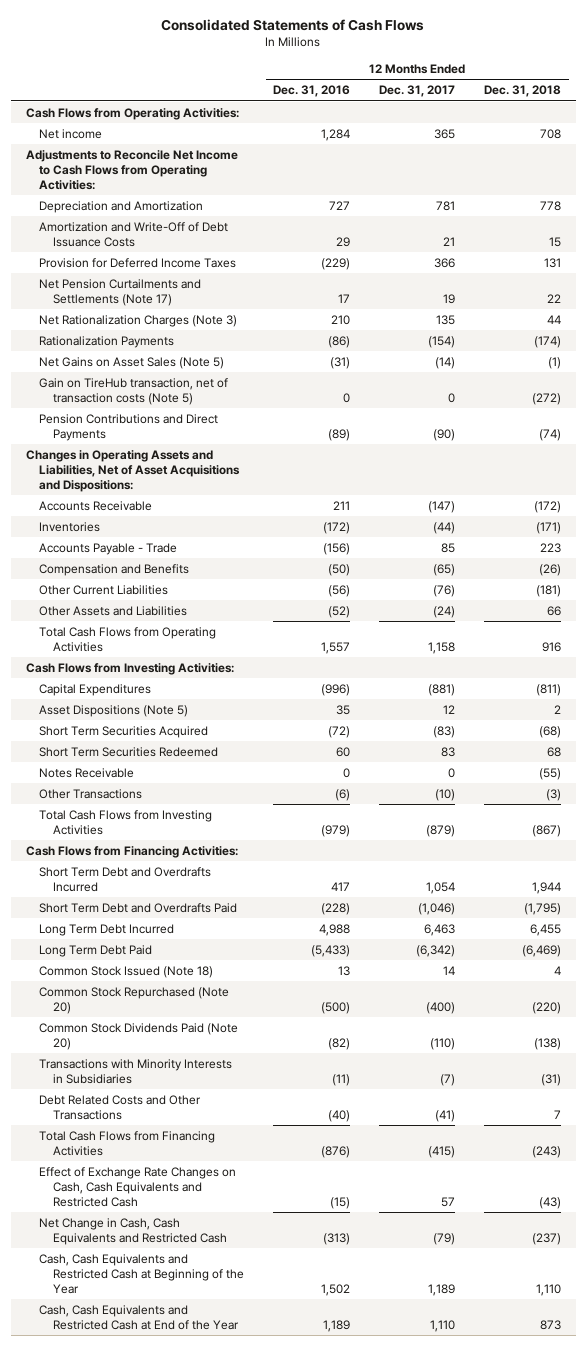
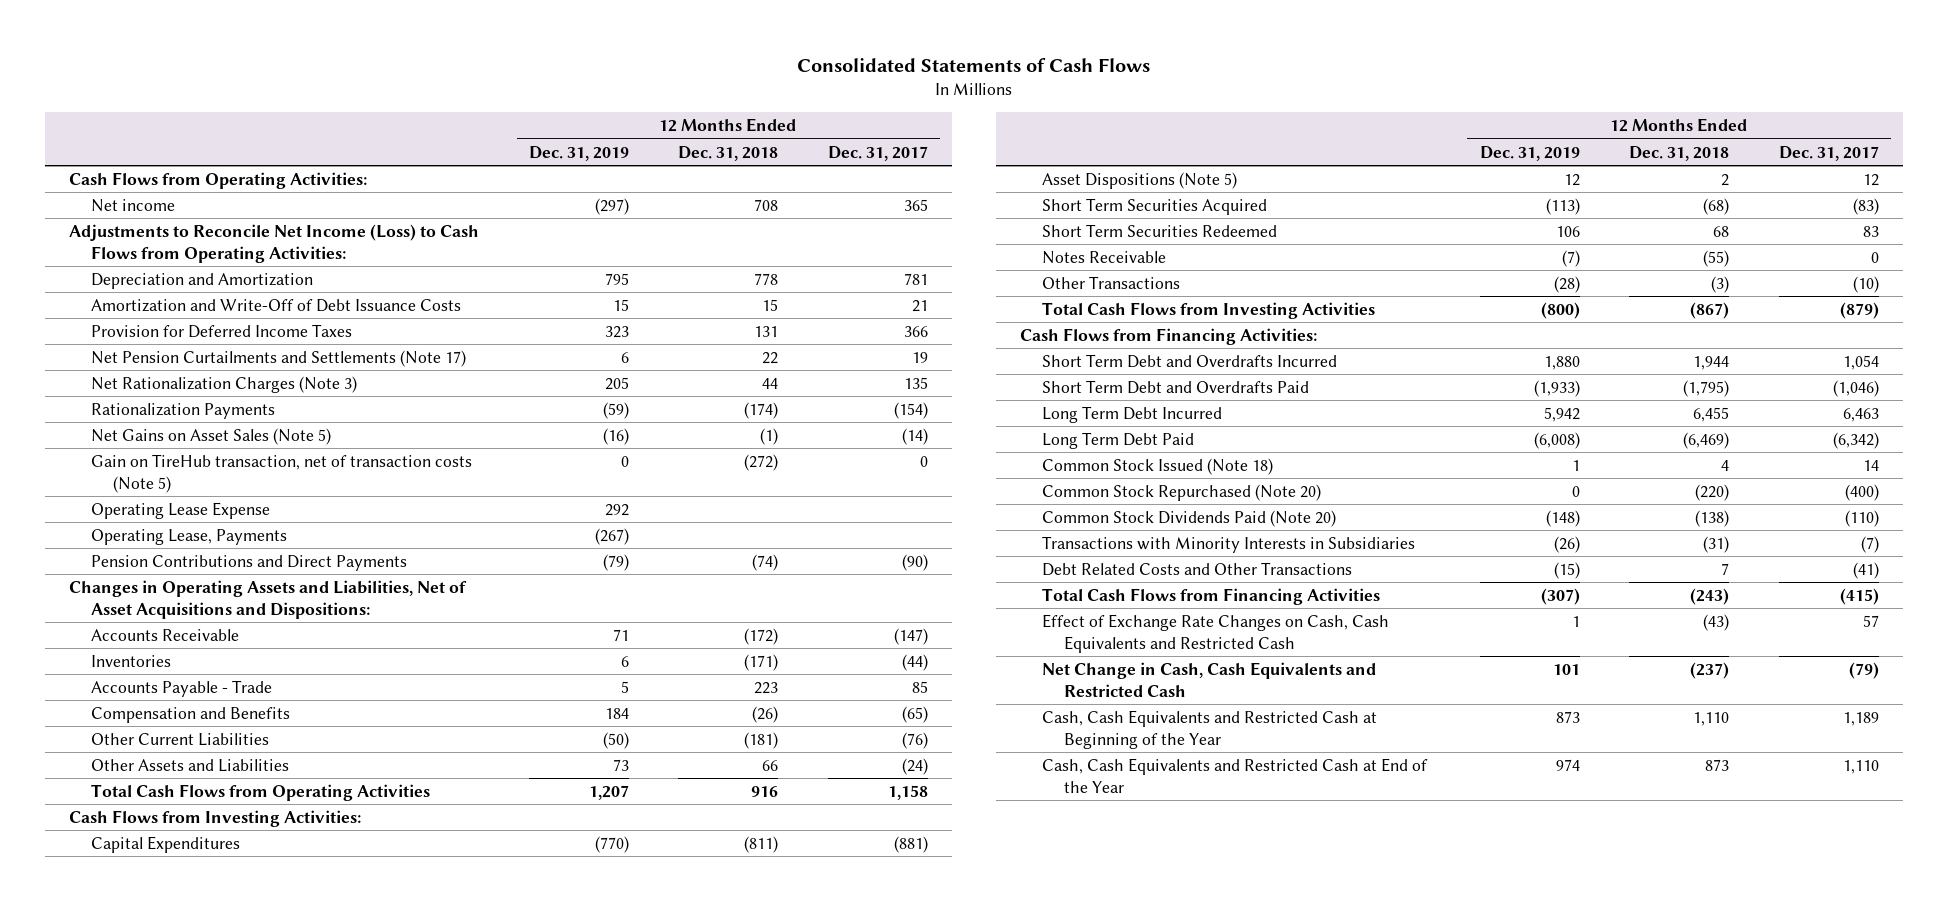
- | 12 Months Ended Dec. 31, 2016 | 12 Months Ended Dec. 31, 2017 | 12 Months Ended Dec. 31, 2018
+ | 12 Months Ended Dec. 31, 2019 | 12 Months Ended Dec. 31, 2018 | 12 Months Ended Dec. 31, 2017
- Adjustments to Reconcile Net Income to Cash Flows from Operating Activities:
+ Adjustments to Reconcile Net Income (Loss) to Cash Flows from Operating Activities:
+ Operating Lease Expense | 292 | |
+ Operating Lease, Payments | (267) | |

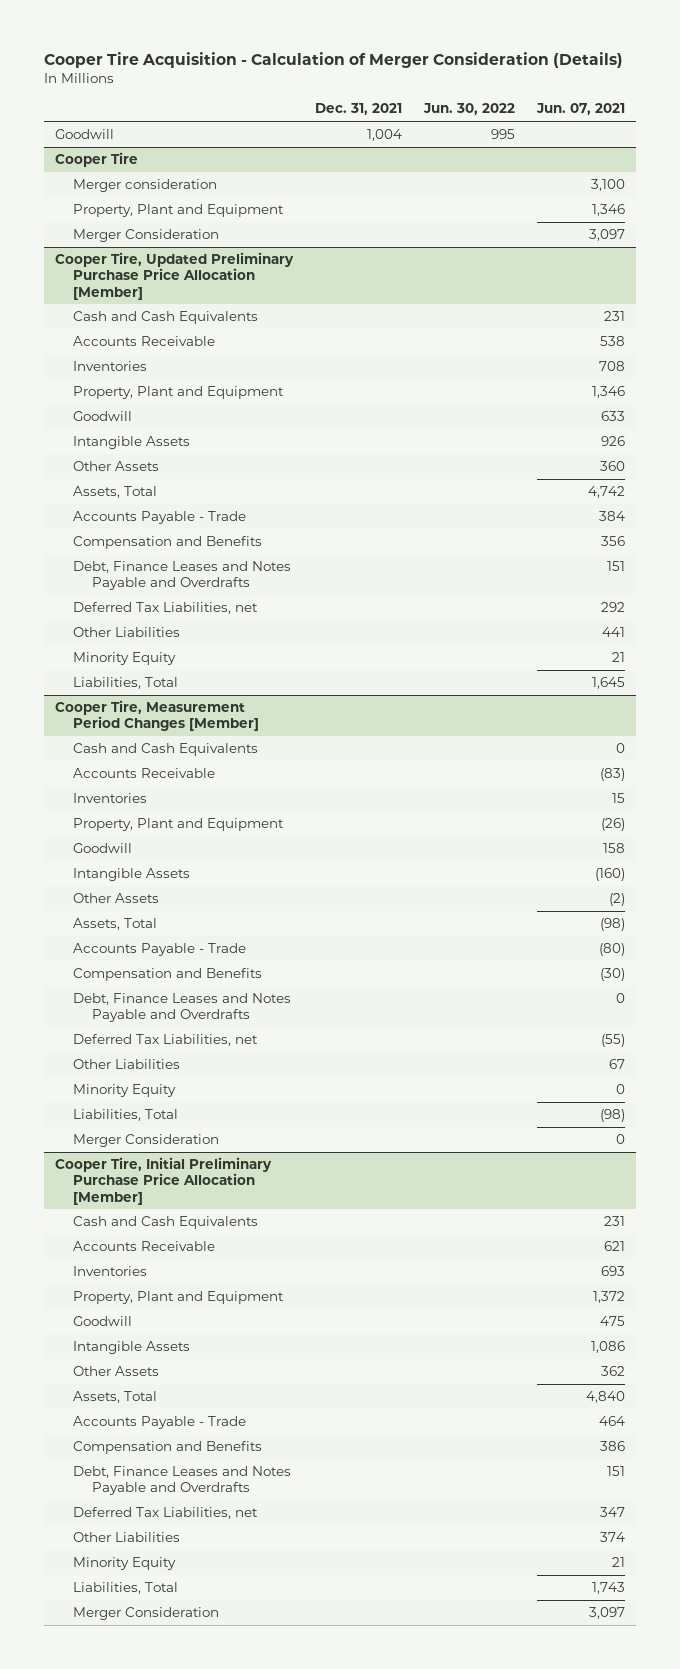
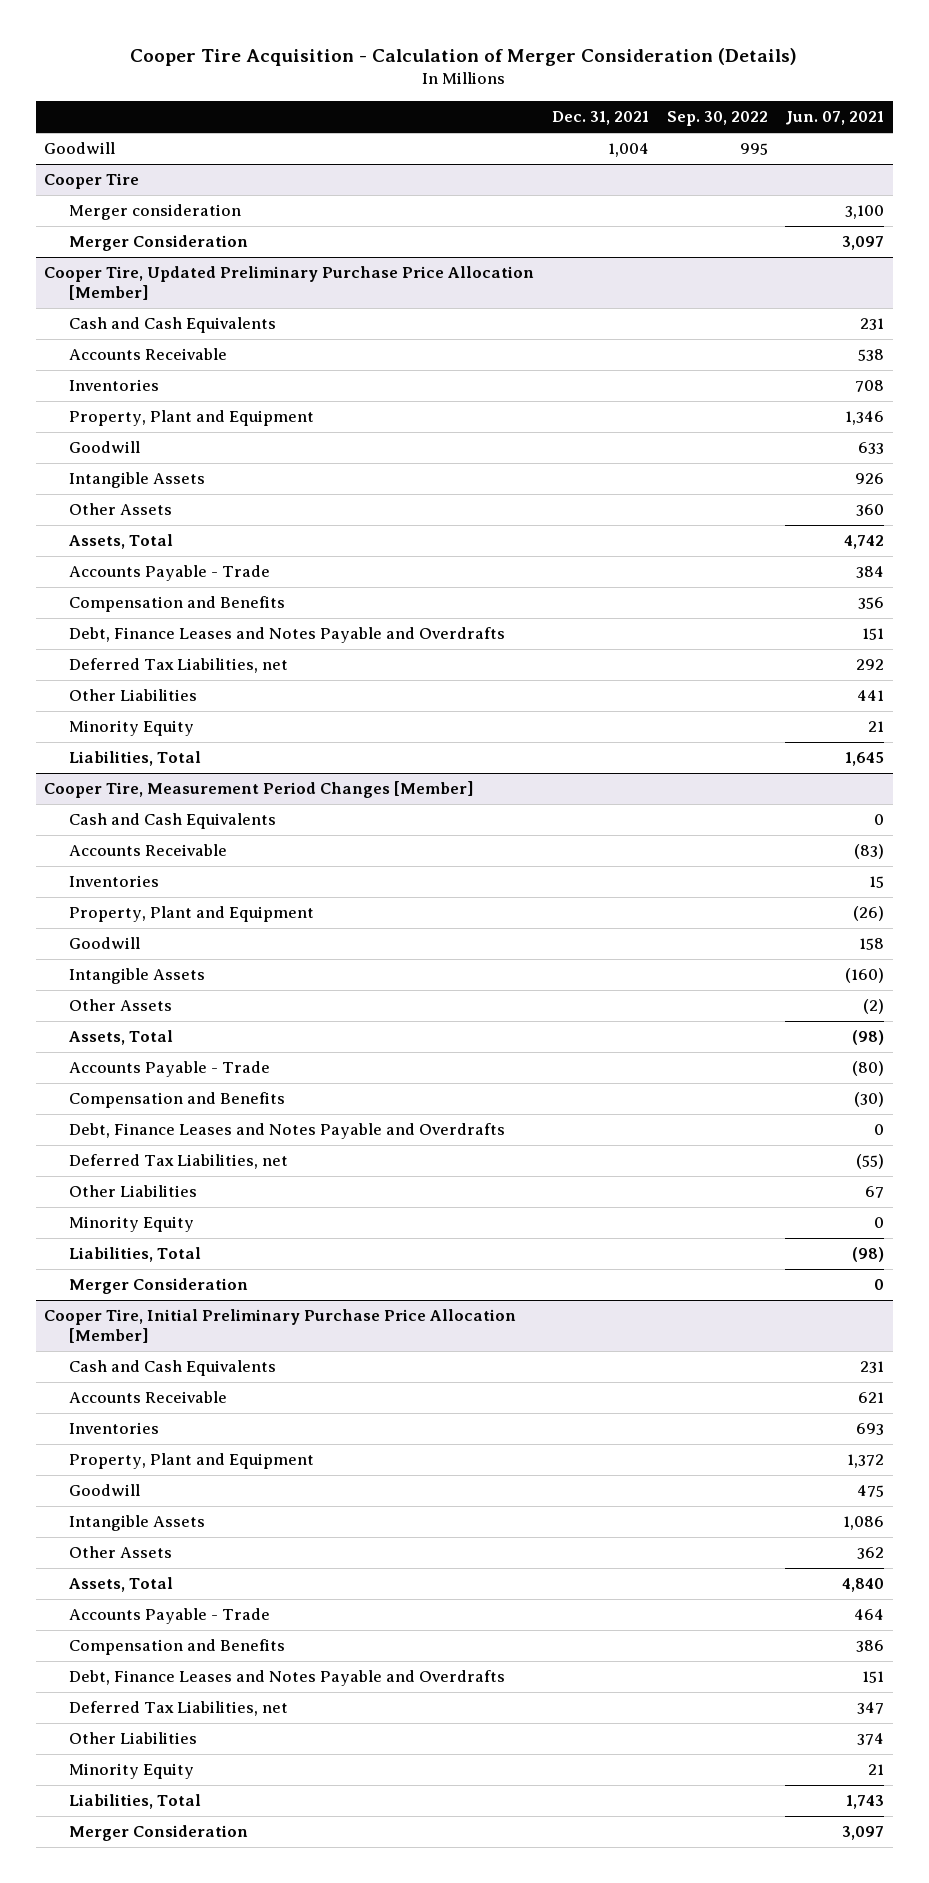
- | Dec. 31, 2021 | Jun. 30, 2022 | Jun. 07, 2021
+ | Dec. 31, 2021 | Sep. 30, 2022 | Jun. 07, 2021
@ Cooper Tire
- Property, Plant and Equipment | | | 1,346

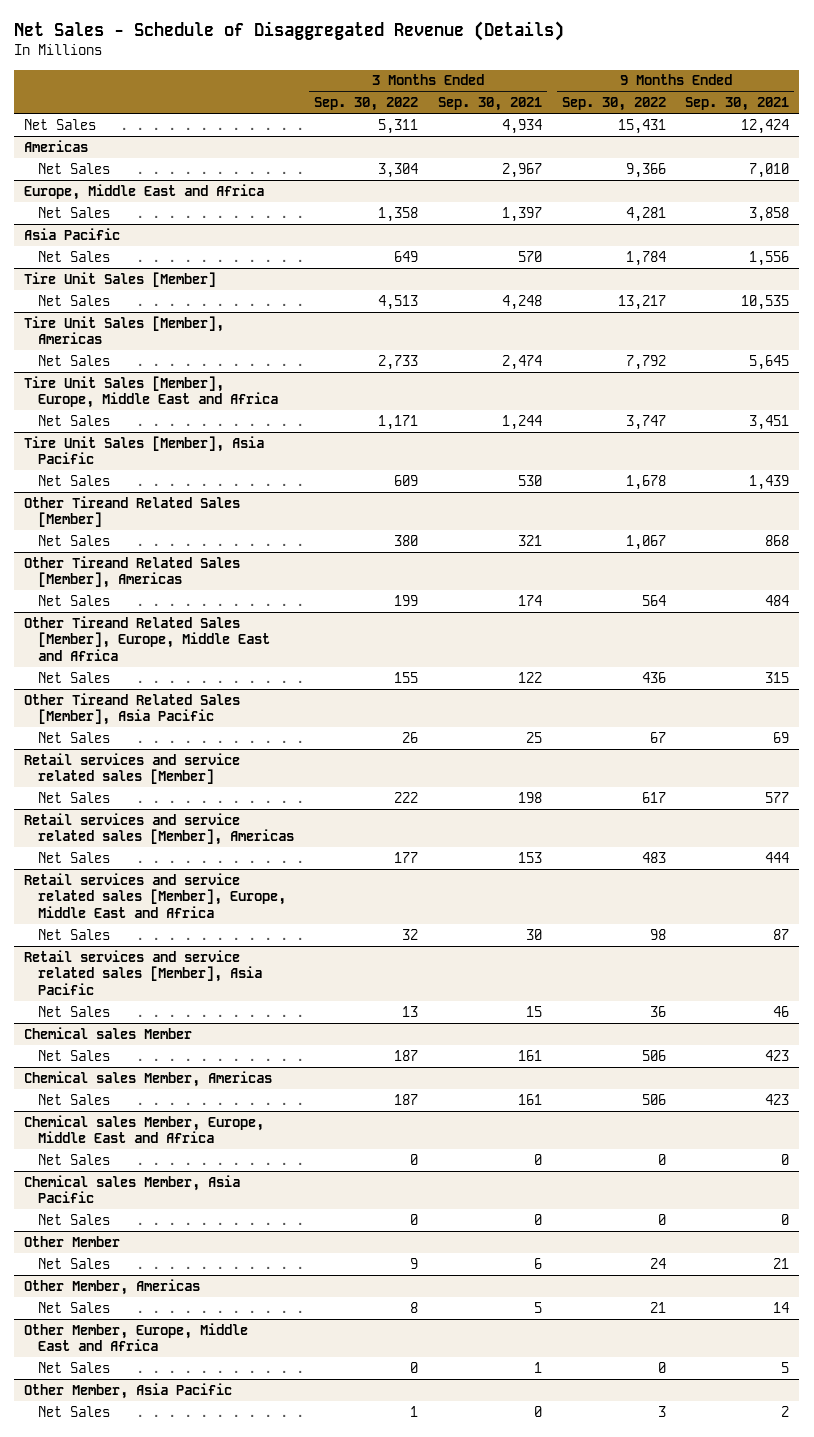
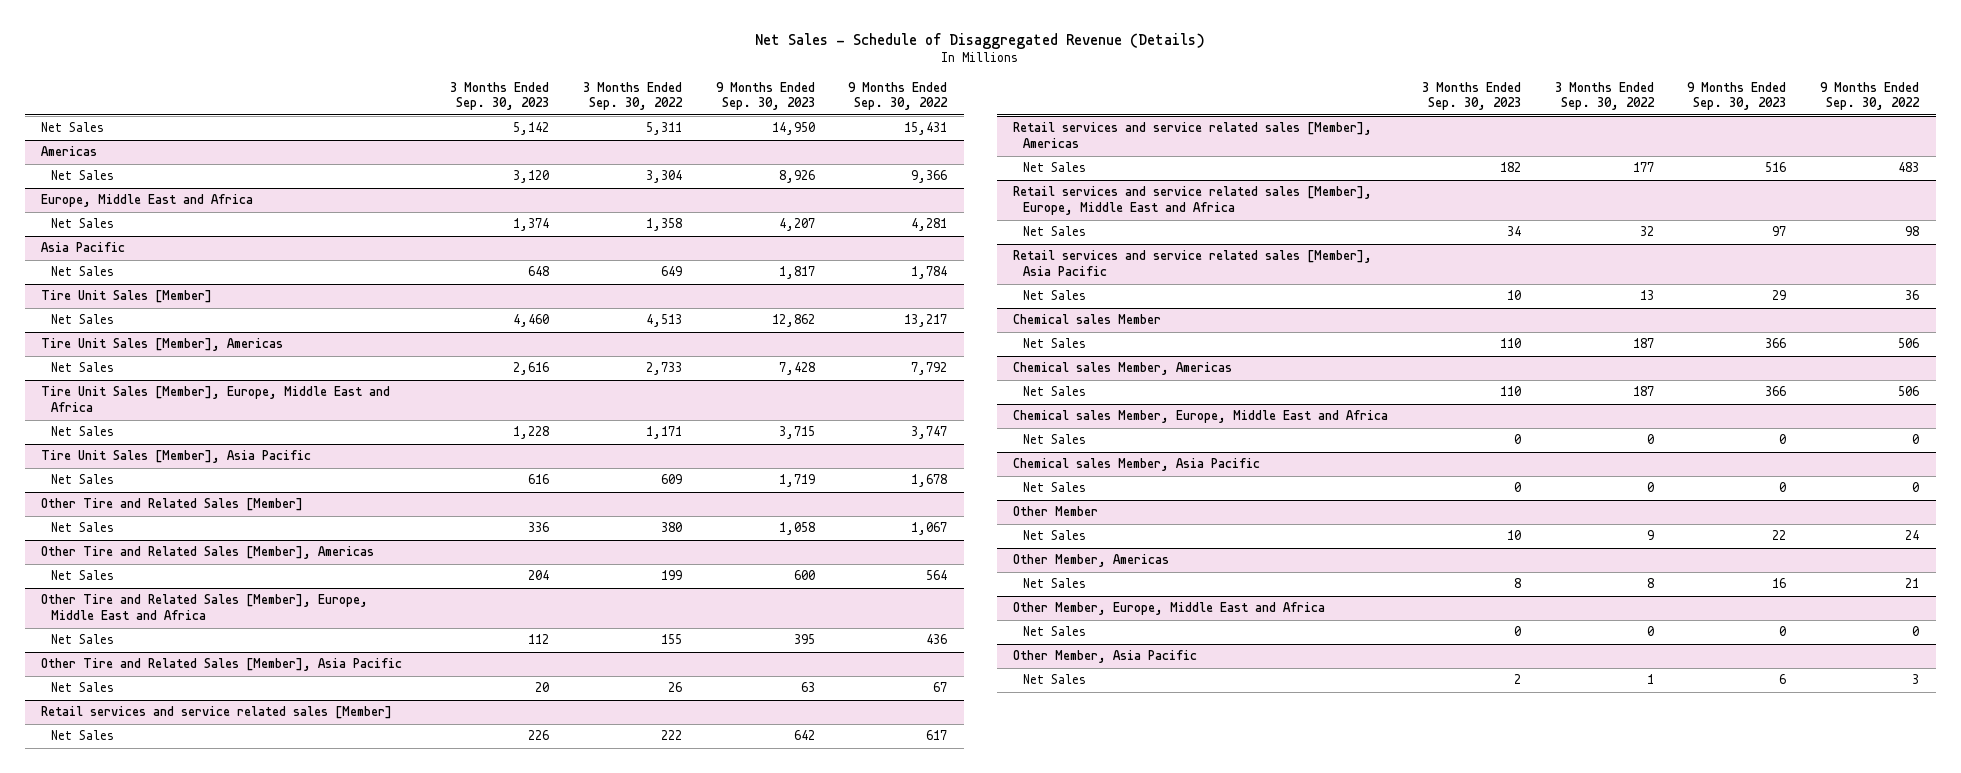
- | 3 Months Ended Sep. 30, 2022 | 3 Months Ended Sep. 30, 2021 | 9 Months Ended Sep. 30, 2022 | 9 Months Ended Sep. 30, 2021
+ | 3 Months Ended Sep. 30, 2023 | 3 Months Ended Sep. 30, 2022 | 9 Months Ended Sep. 30, 2023 | 9 Months Ended Sep. 30, 2022
- Other Tireand Related Sales [Member]
+ Other Tire and Related Sales [Member]
- Other Tireand Related Sales [Member], Americas
+ Other Tire and Related Sales [Member], Americas
- Other Tireand Related Sales [Member], Europe, Middle East and Africa
+ Other Tire and Related Sales [Member], Europe, Middle East and Africa
- Other Tireand Related Sales [Member], Asia Pacific
+ Other Tire and Related Sales [Member], Asia Pacific

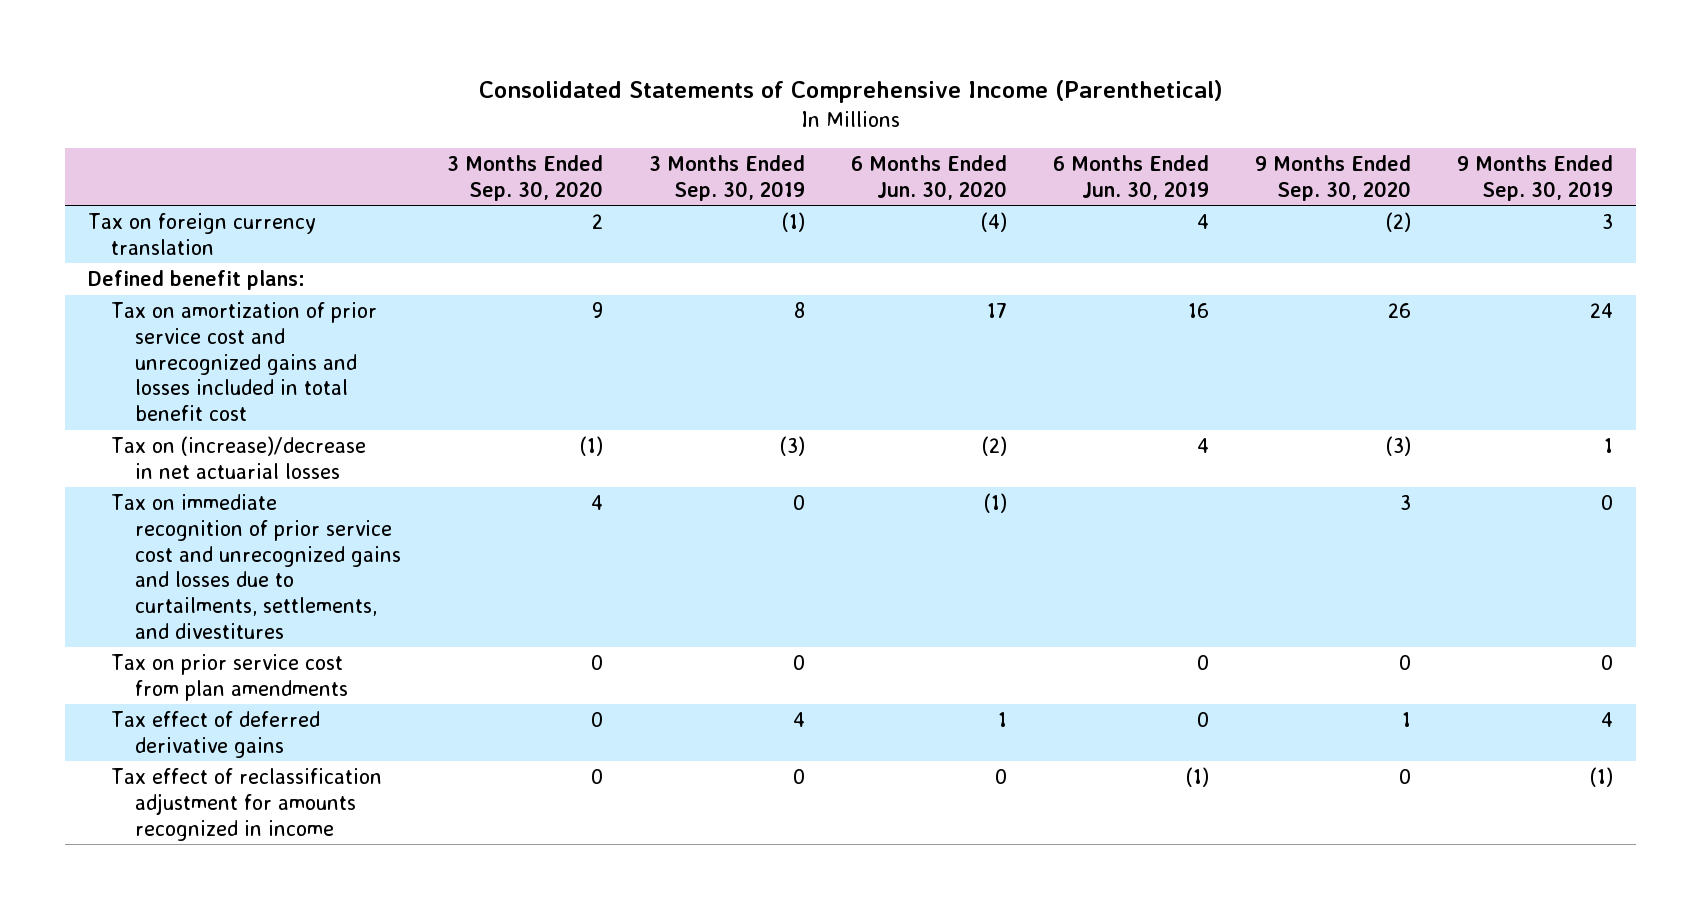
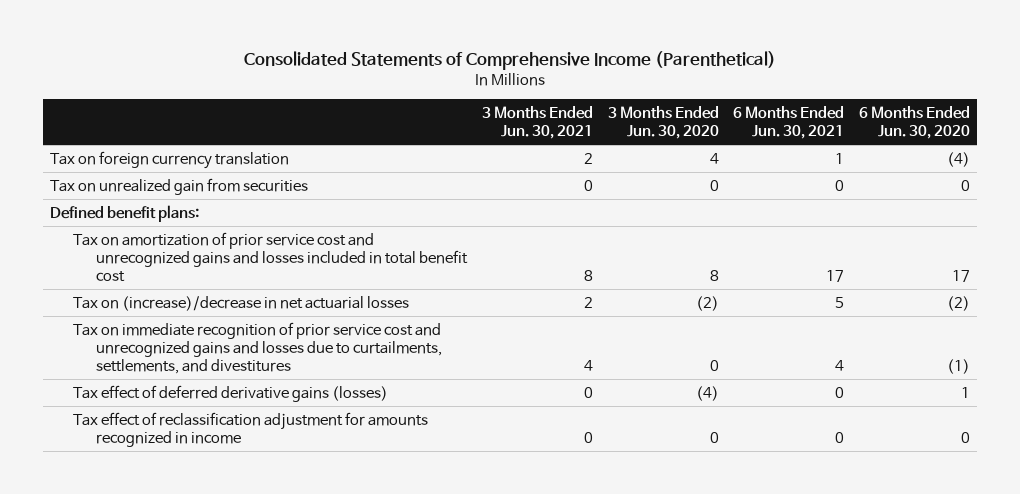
- | 3 Months Ended Sep. 30, 2020 | 3 Months Ended Sep. 30, 2019 | 6 Months Ended Jun. 30, 2020 | 6 Months Ended Jun. 30, 2019 | 9 Months Ended Sep. 30, 2020 | 9 Months Ended Sep. 30, 2019
+ | 3 Months Ended Jun. 30, 2021 | 3 Months Ended Jun. 30, 2020 | 6 Months Ended Jun. 30, 2021 | 6 Months Ended Jun. 30, 2020
+ Tax on unrealized gain from securities | 0 | 0 | 0 | 0
- Tax on prior service cost from plan amendments | 0 | 0 | | 0 | 0 | 0
- Tax effect of deferred derivative gains | 0 | 4 | 1 | 0 | 1 | 4
+ Tax effect of deferred derivative gains (losses) | 0 | (4) | 0 | 1

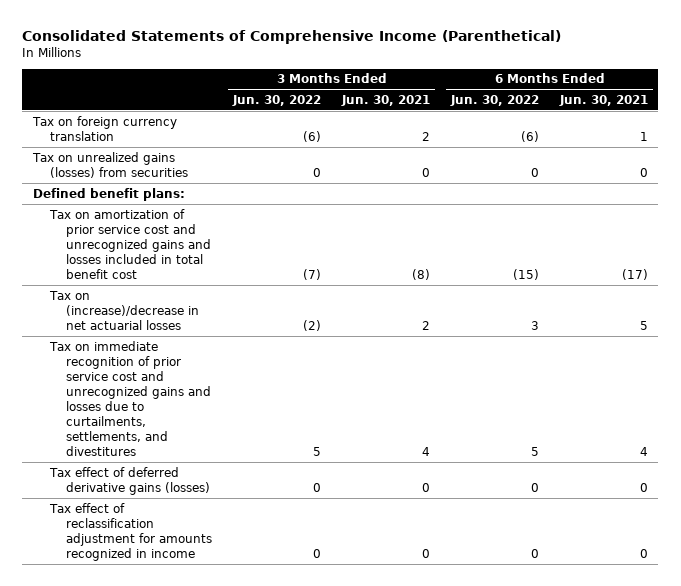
- | 3 Months Ended Jun. 30, 2021 | 3 Months Ended Jun. 30, 2020 | 6 Months Ended Jun. 30, 2021 | 6 Months Ended Jun. 30, 2020
+ | 3 Months Ended Jun. 30, 2022 | 3 Months Ended Jun. 30, 2021 | 6 Months Ended Jun. 30, 2022 | 6 Months Ended Jun. 30, 2021
- Tax on unrealized gain from securities | 0 | 0 | 0 | 0
+ Tax on unrealized gains (losses) from securities | 0 | 0 | 0 | 0
- Tax on amortization of prior service cost and unrecognized gains and losses included in total benefit cost | 8 | 8 | 17 | 17
+ Tax on amortization of prior service cost and unrecognized gains and losses included in total benefit cost | (7) | (8) | (15) | (17)

